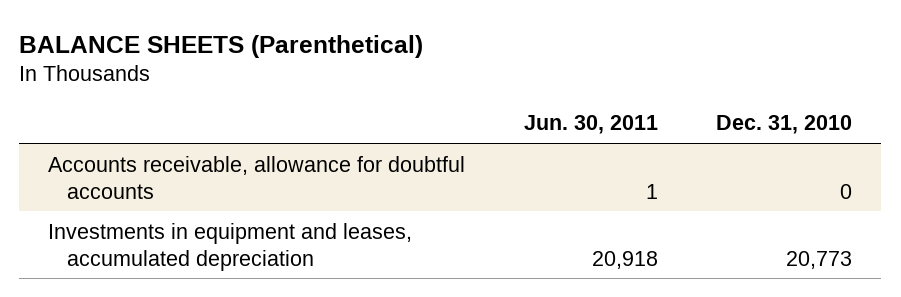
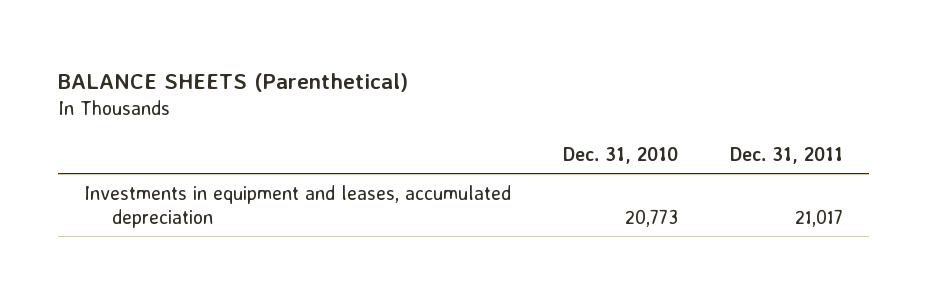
- | Jun. 30, 2011 | Dec. 31, 2010
+ | Dec. 31, 2010 | Dec. 31, 2011
- Accounts receivable, allowance for doubtful accounts | 1 | 0

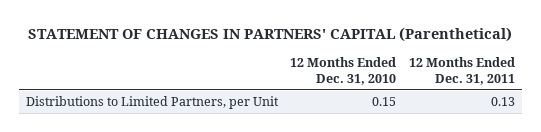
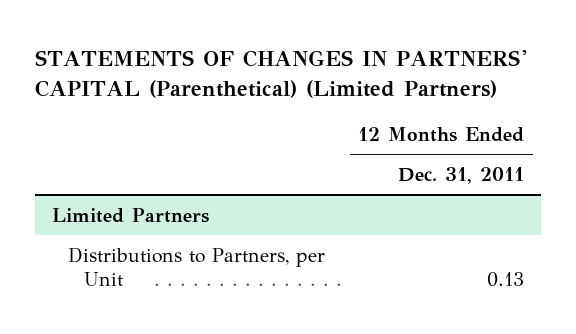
- STATEMENT OF CHANGES IN PARTNERS' CAPITAL (Parenthetical)
+ STATEMENTS OF CHANGES IN PARTNERS' CAPITAL (Parenthetical) (Limited Partners)
- | 12 Months Ended Dec. 31, 2010 | 12 Months Ended Dec. 31, 2011
+ | 12 Months Ended Dec. 31, 2011
- Distributions to Limited Partners, per Unit | 0.15 | 0.13
+ Limited Partners
+ Distributions to Partners, per Unit | 0.13

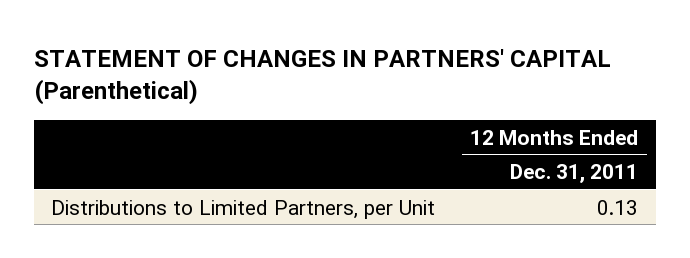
- STATEMENTS OF CHANGES IN PARTNERS' CAPITAL (Parenthetical) (Limited Partners)
+ STATEMENT OF CHANGES IN PARTNERS' CAPITAL (Parenthetical)
- Limited Partners
- Distributions to Partners, per Unit | 0.13
+ Distributions to Limited Partners, per Unit | 0.13

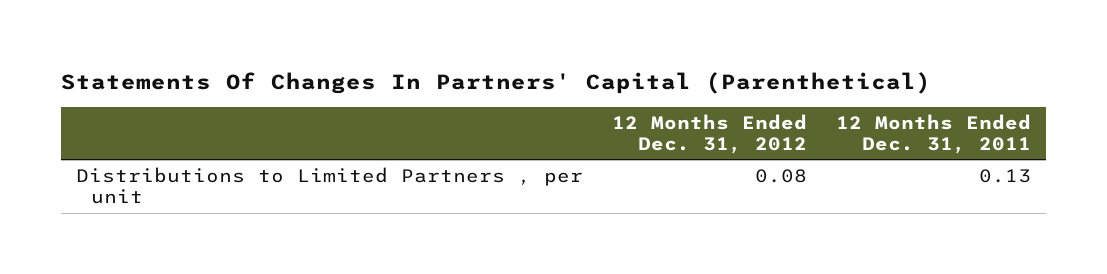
- STATEMENT OF CHANGES IN PARTNERS' CAPITAL (Parenthetical)
+ Statements Of Changes In Partners' Capital (Parenthetical)
- | 12 Months Ended Dec. 31, 2011
+ | 12 Months Ended Dec. 31, 2012 | 12 Months Ended Dec. 31, 2011
- Distributions to Limited Partners, per Unit | 0.13
+ Distributions to Limited Partners , per unit | 0.08 | 0.13

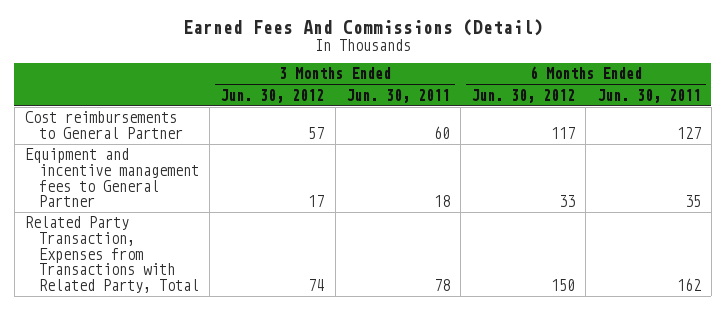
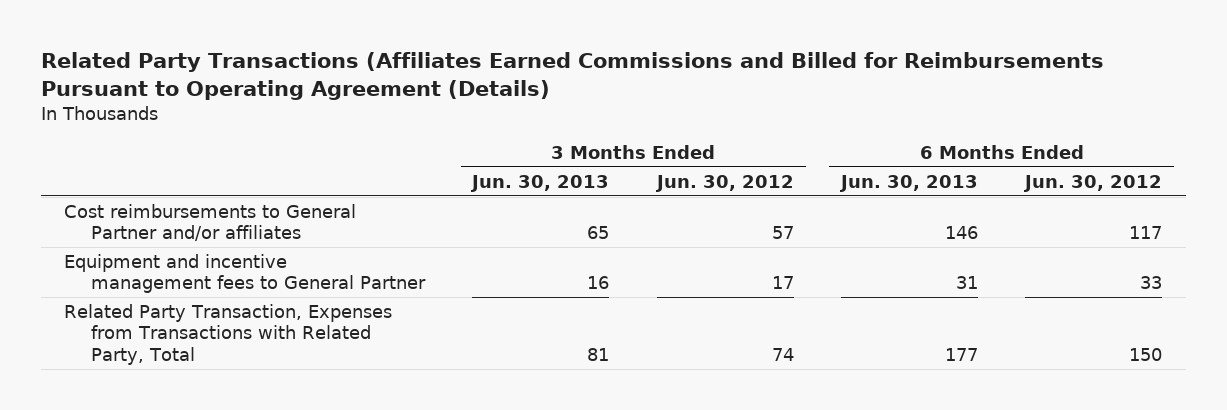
- Earned Fees And Commissions (Detail)
+ Related Party Transactions (Affiliates Earned Commissions and Billed for Reimbursements Pursuant to Operating Agreement (Details)
- | 3 Months Ended Jun. 30, 2012 | 3 Months Ended Jun. 30, 2011 | 6 Months Ended Jun. 30, 2012 | 6 Months Ended Jun. 30, 2011
+ | 3 Months Ended Jun. 30, 2013 | 3 Months Ended Jun. 30, 2012 | 6 Months Ended Jun. 30, 2013 | 6 Months Ended Jun. 30, 2012
- Cost reimbursements to General Partner | 57 | 60 | 117 | 127
+ Cost reimbursements to General Partner and/or affiliates | 65 | 57 | 146 | 117

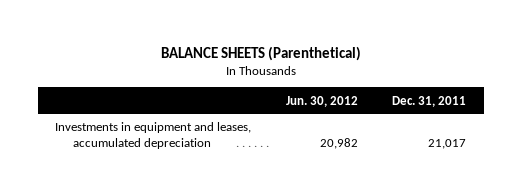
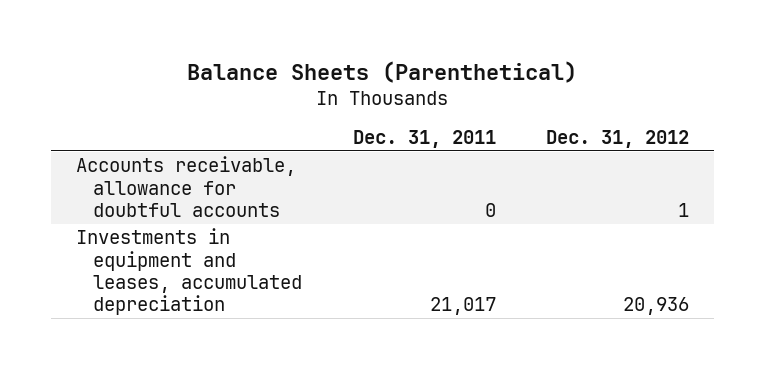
- BALANCE SHEETS (Parenthetical)
+ Balance Sheets (Parenthetical)
- | Jun. 30, 2012 | Dec. 31, 2011
+ | Dec. 31, 2011 | Dec. 31, 2012
+ Accounts receivable, allowance for doubtful accounts | 0 | 1

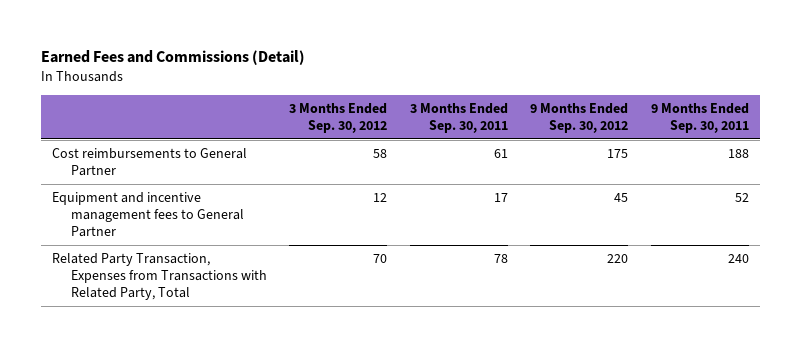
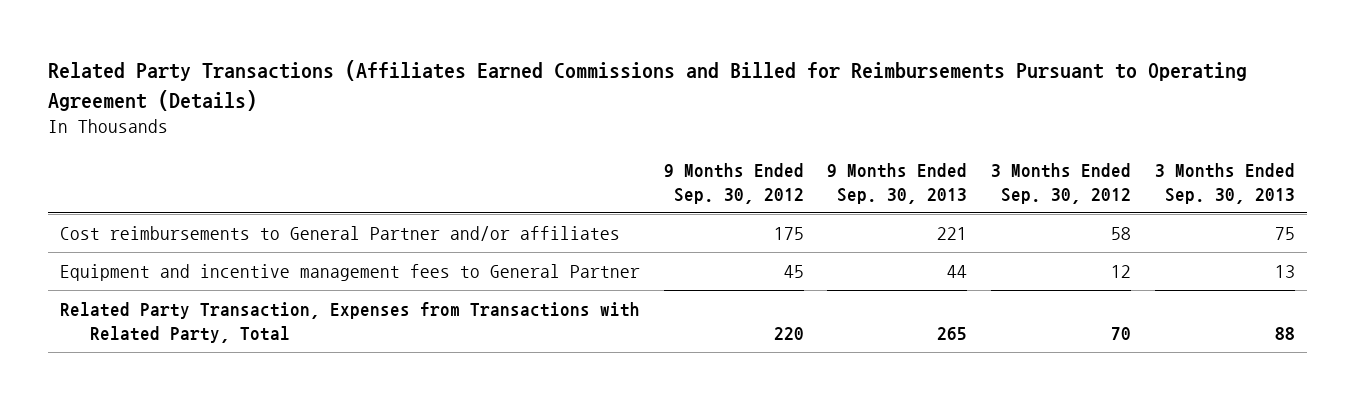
- Earned Fees and Commissions (Detail)
+ Related Party Transactions (Affiliates Earned Commissions and Billed for Reimbursements Pursuant to Operating Agreement (Details)
- | 3 Months Ended Sep. 30, 2012 | 3 Months Ended Sep. 30, 2011 | 9 Months Ended Sep. 30, 2012 | 9 Months Ended Sep. 30, 2011
+ | 9 Months Ended Sep. 30, 2012 | 9 Months Ended Sep. 30, 2013 | 3 Months Ended Sep. 30, 2012 | 3 Months Ended Sep. 30, 2013
- Cost reimbursements to General Partner | 58 | 61 | 175 | 188
+ Cost reimbursements to General Partner and/or affiliates | 175 | 221 | 58 | 75

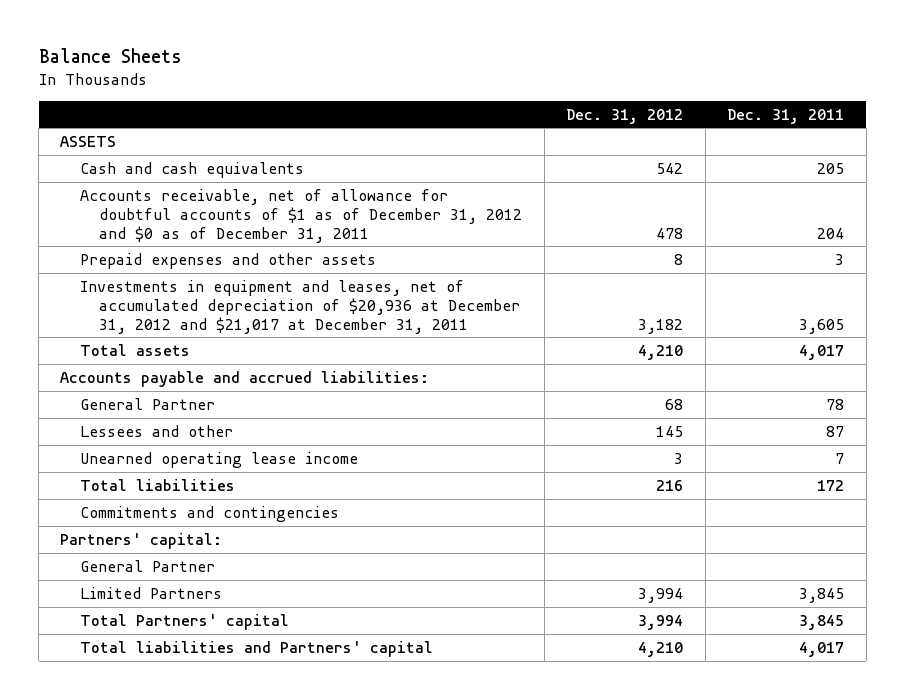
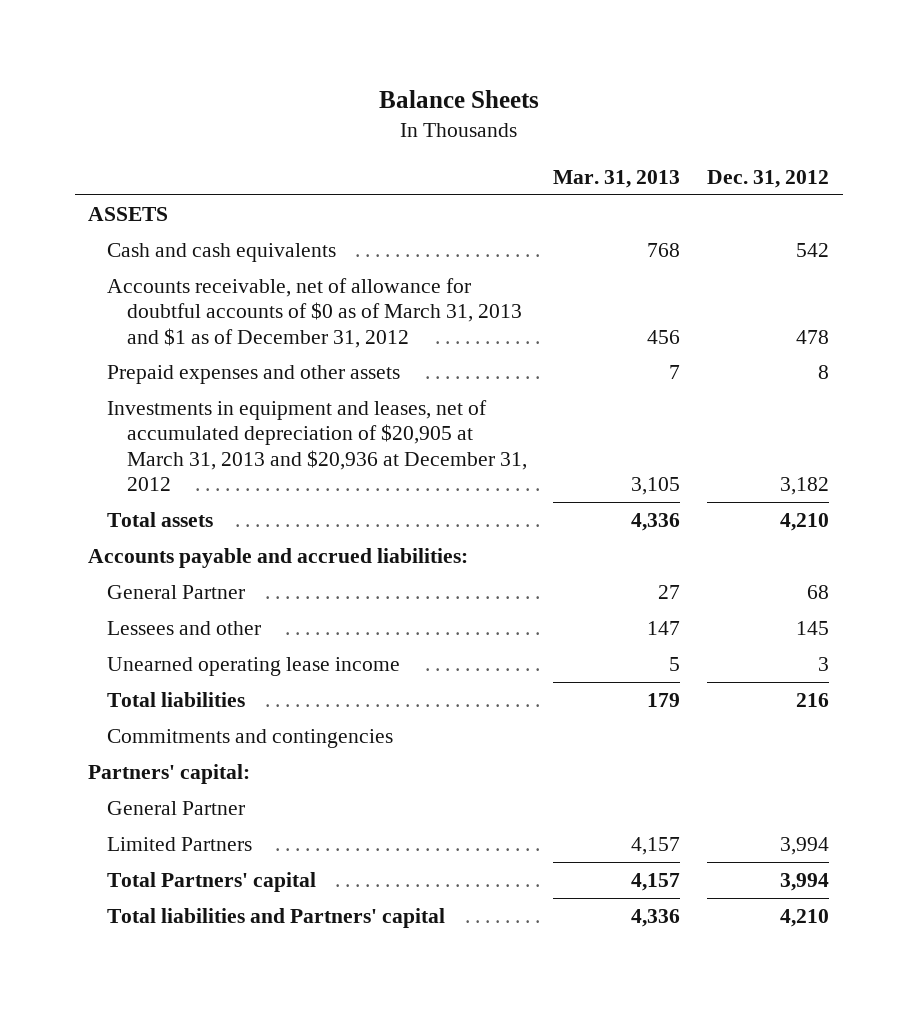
- | Dec. 31, 2012 | Dec. 31, 2011
+ | Mar. 31, 2013 | Dec. 31, 2012
- Accounts receivable, net of allowance for doubtful accounts of $1 as of December 31, 2012 and $0 as of December 31, 2011 | 478 | 204
+ Accounts receivable, net of allowance for doubtful accounts of $0 as of March 31, 2013 and $1 as of December 31, 2012 | 456 | 478
- Investments in equipment and leases, net of accumulated depreciation of $20,936 at December 31, 2012 and $21,017 at December 31, 2011 | 3,182 | 3,605
+ Investments in equipment and leases, net of accumulated depreciation of $20,905 at March 31, 2013 and $20,936 at December 31, 2012 | 3,105 | 3,182

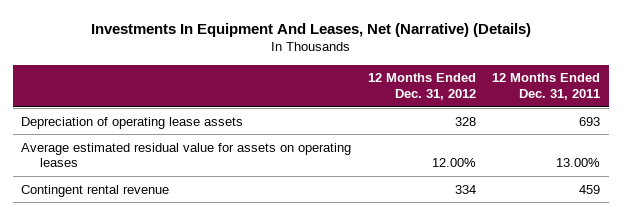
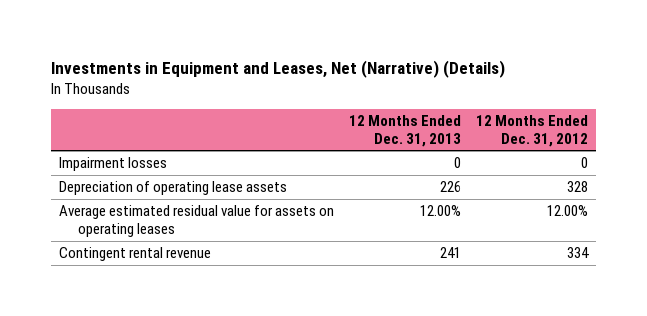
- Investments In Equipment And Leases, Net (Narrative) (Details)
+ Investments in Equipment and Leases, Net (Narrative) (Details)
- | 12 Months Ended Dec. 31, 2012 | 12 Months Ended Dec. 31, 2011
+ | 12 Months Ended Dec. 31, 2013 | 12 Months Ended Dec. 31, 2012
+ Impairment losses | 0 | 0

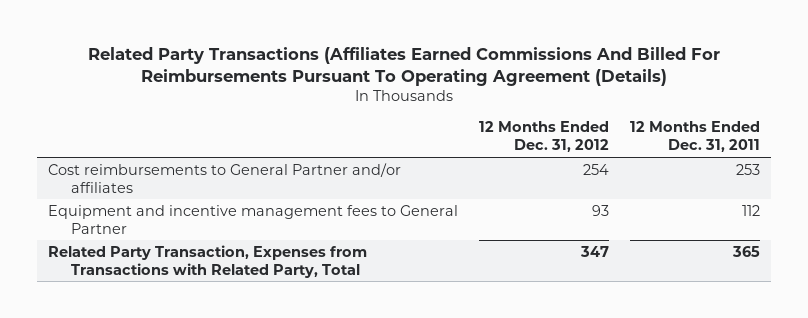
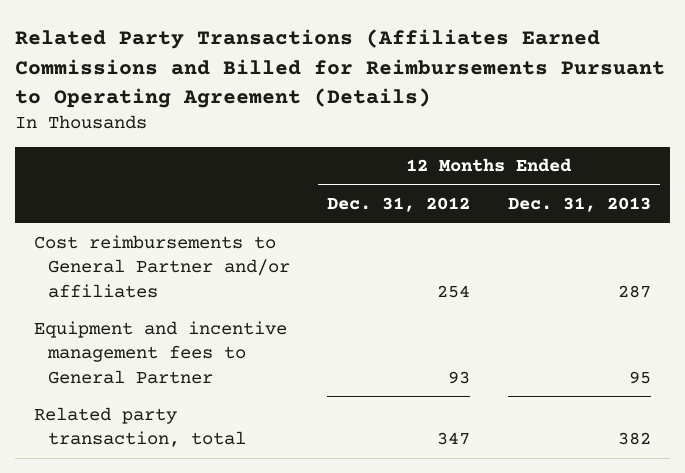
- Related Party Transactions (Affiliates Earned Commissions And Billed For Reimbursements Pursuant To Operating Agreement (Details)
+ Related Party Transactions (Affiliates Earned Commissions and Billed for Reimbursements Pursuant to Operating Agreement (Details)
- | 12 Months Ended Dec. 31, 2012 | 12 Months Ended Dec. 31, 2011
+ | 12 Months Ended Dec. 31, 2012 | 12 Months Ended Dec. 31, 2013
- Related Party Transaction, Expenses from Transactions with Related Party, Total | 347 | 365
+ Related party transaction, total | 347 | 382

